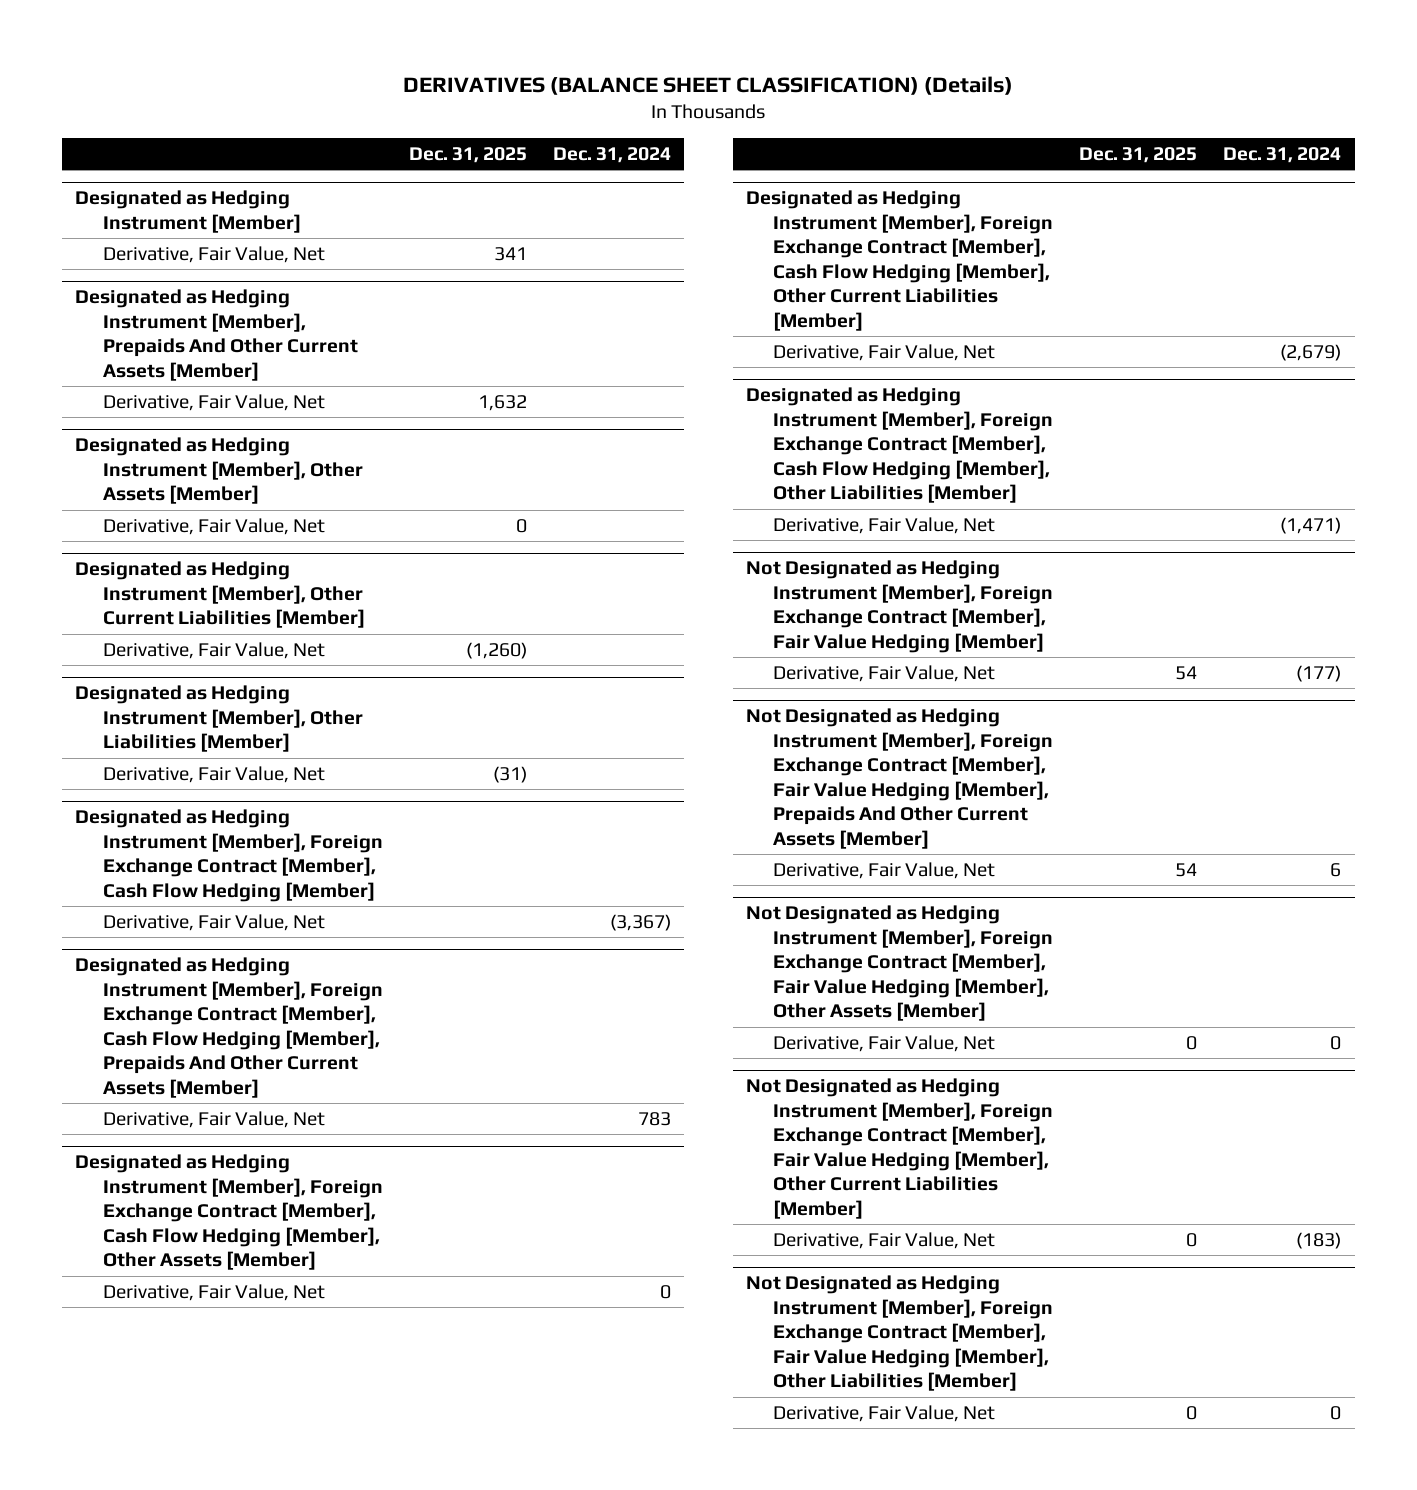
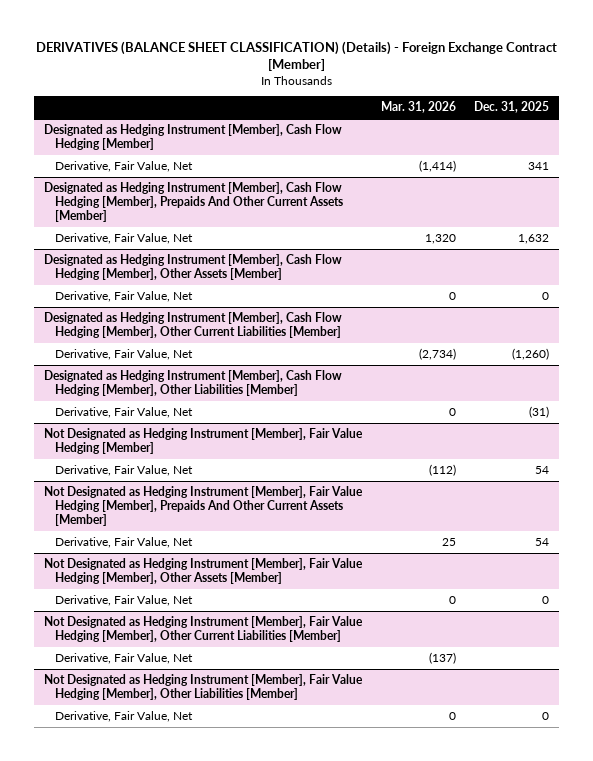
- DERIVATIVES (BALANCE SHEET CLASSIFICATION) (Details)
+ DERIVATIVES (BALANCE SHEET CLASSIFICATION) (Details) - Foreign Exchange Contract [Member]
- | Dec. 31, 2025 | Dec. 31, 2024
+ | Mar. 31, 2026 | Dec. 31, 2025
- Designated as Hedging Instrument [Member]
+ Designated as Hedging Instrument [Member], Cash Flow Hedging [Member]
- Designated as Hedging Instrument [Member], Prepaids And Other Current Assets [Member]
+ Designated as Hedging Instrument [Member], Cash Flow Hedging [Member], Prepaids And Other Current Assets [Member]
- Designated as Hedging Instrument [Member], Other Assets [Member]
+ Designated as Hedging Instrument [Member], Cash Flow Hedging [Member], Other Assets [Member]
- Designated as Hedging Instrument [Member], Other Current Liabilities [Member]
+ Designated as Hedging Instrument [Member], Cash Flow Hedging [Member], Other Current Liabilities [Member]
- Designated as Hedging Instrument [Member], Other Liabilities [Member]
+ Designated as Hedging Instrument [Member], Cash Flow Hedging [Member], Other Liabilities [Member]
- Designated as Hedging Instrument [Member], Foreign Exchange Contract [Member], Cash Flow Hedging [Member]
- Derivative, Fair Value, Net | | (3,367)
- Designated as Hedging Instrument [Member], Foreign Exchange Contract [Member], Cash Flow Hedging [Member], Prepaids And Other Current Assets [Member]
- Derivative, Fair Value, Net | | 783
- Designated as Hedging Instrument [Member], Foreign Exchange Contract [Member], Cash Flow Hedging [Member], Other Assets [Member]
- Derivative, Fair Value, Net | | 0
- Designated as Hedging Instrument [Member], Foreign Exchange Contract [Member], Cash Flow Hedging [Member], Other Current Liabilities [Member]
- Derivative, Fair Value, Net | | (2,679)
- Designated as Hedging Instrument [Member], Foreign Exchange Contract [Member], Cash Flow Hedging [Member], Other Liabilities [Member]
- Derivative, Fair Value, Net | | (1,471)
- Not Designated as Hedging Instrument [Member], Foreign Exchange Contract [Member], Fair Value Hedging [Member]
+ Not Designated as Hedging Instrument [Member], Fair Value Hedging [Member]
- Not Designated as Hedging Instrument [Member], Foreign Exchange Contract [Member], Fair Value Hedging [Member], Prepaids And Other Current Assets [Member]
+ Not Designated as Hedging Instrument [Member], Fair Value Hedging [Member], Prepaids And Other Current Assets [Member]
- Not Designated as Hedging Instrument [Member], Foreign Exchange Contract [Member], Fair Value Hedging [Member], Other Assets [Member]
- Derivative, Fair Value, Net | 0 | 0
- Not Designated as Hedging Instrument [Member], Foreign Exchange Contract [Member], Fair Value Hedging [Member], Other Current Liabilities [Member]
+ Not Designated as Hedging Instrument [Member], Fair Value Hedging [Member], Other Assets [Member]
- Not Designated as Hedging Instrument [Member], Foreign Exchange Contract [Member], Fair Value Hedging [Member], Other Liabilities [Member]
+ Not Designated as Hedging Instrument [Member], Fair Value Hedging [Member], Other Current Liabilities [Member]
+ Derivative, Fair Value, Net | (137) |
+ Not Designated as Hedging Instrument [Member], Fair Value Hedging [Member], Other Liabilities [Member]

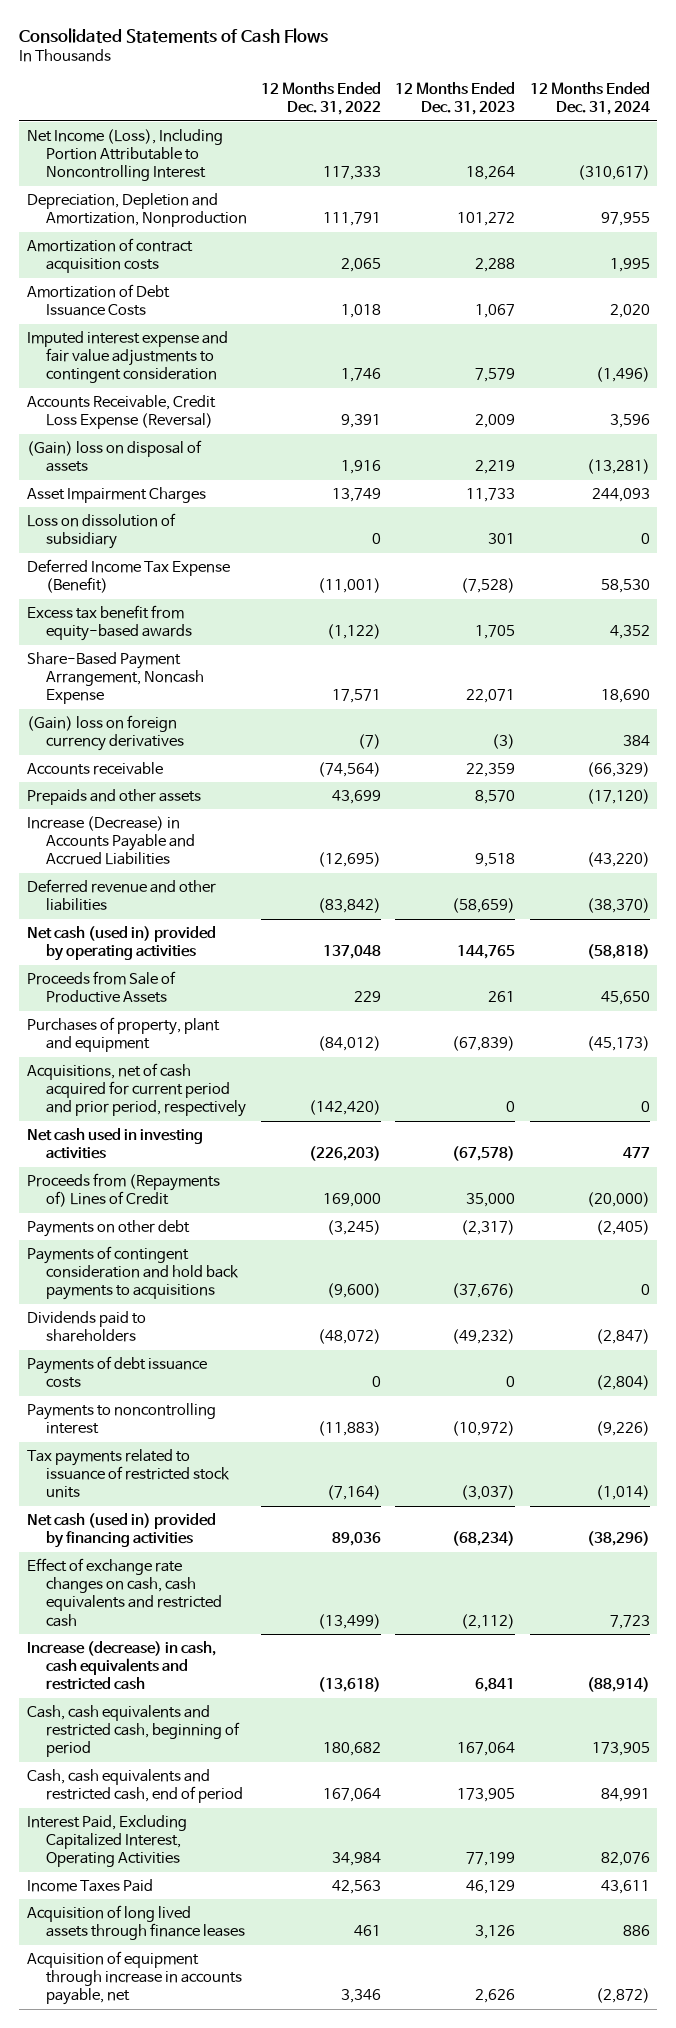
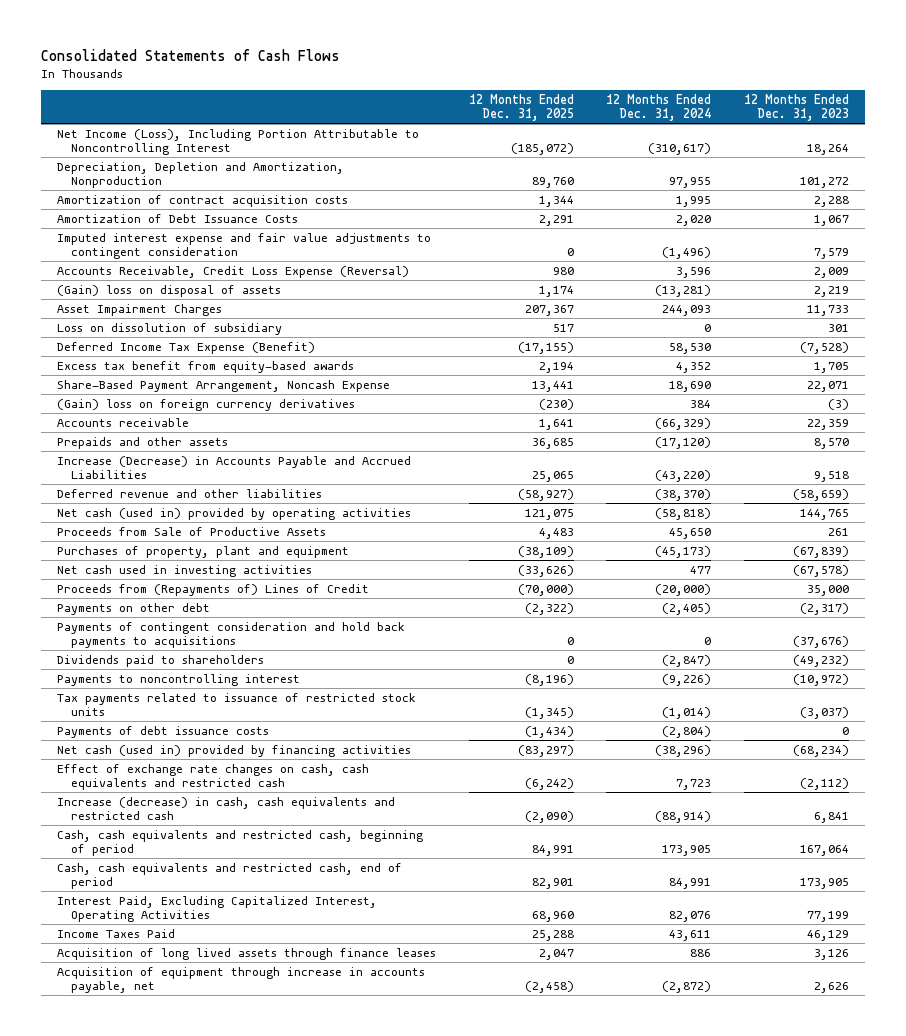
- | 12 Months Ended Dec. 31, 2022 | 12 Months Ended Dec. 31, 2023 | 12 Months Ended Dec. 31, 2024
+ | 12 Months Ended Dec. 31, 2025 | 12 Months Ended Dec. 31, 2024 | 12 Months Ended Dec. 31, 2023
- Acquisitions, net of cash acquired for current period and prior period, respectively | (142,420) | 0 | 0
moved down: Payments of debt issuance costs | (1,434) | (2,804) | 0

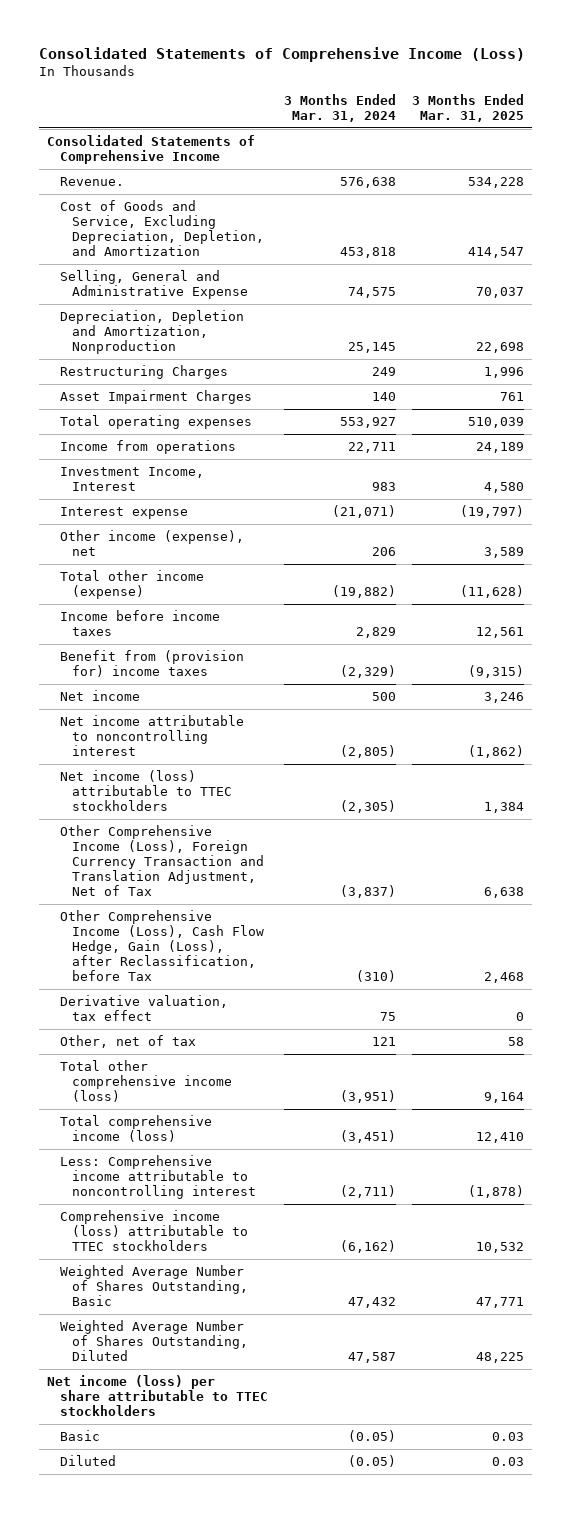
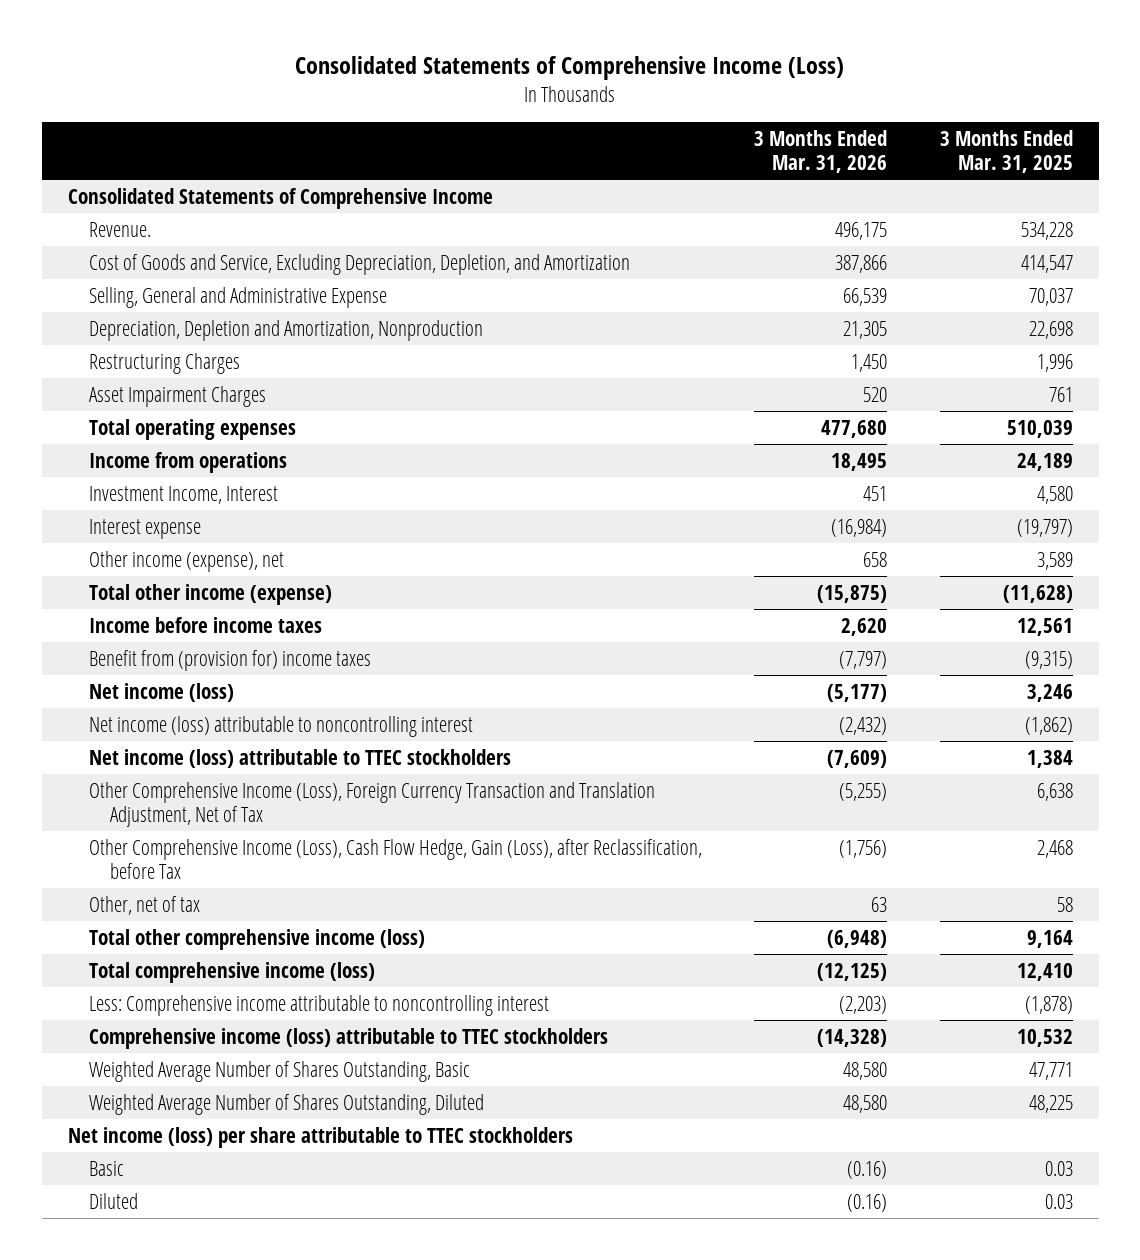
- | 3 Months Ended Mar. 31, 2024 | 3 Months Ended Mar. 31, 2025
+ | 3 Months Ended Mar. 31, 2026 | 3 Months Ended Mar. 31, 2025
- Net income | 500 | 3,246
- Net income attributable to noncontrolling interest | (2,805) | (1,862)
+ Net income (loss) | (5,177) | 3,246
+ Net income (loss) attributable to noncontrolling interest | (2,432) | (1,862)
- Derivative valuation, tax effect | 75 | 0

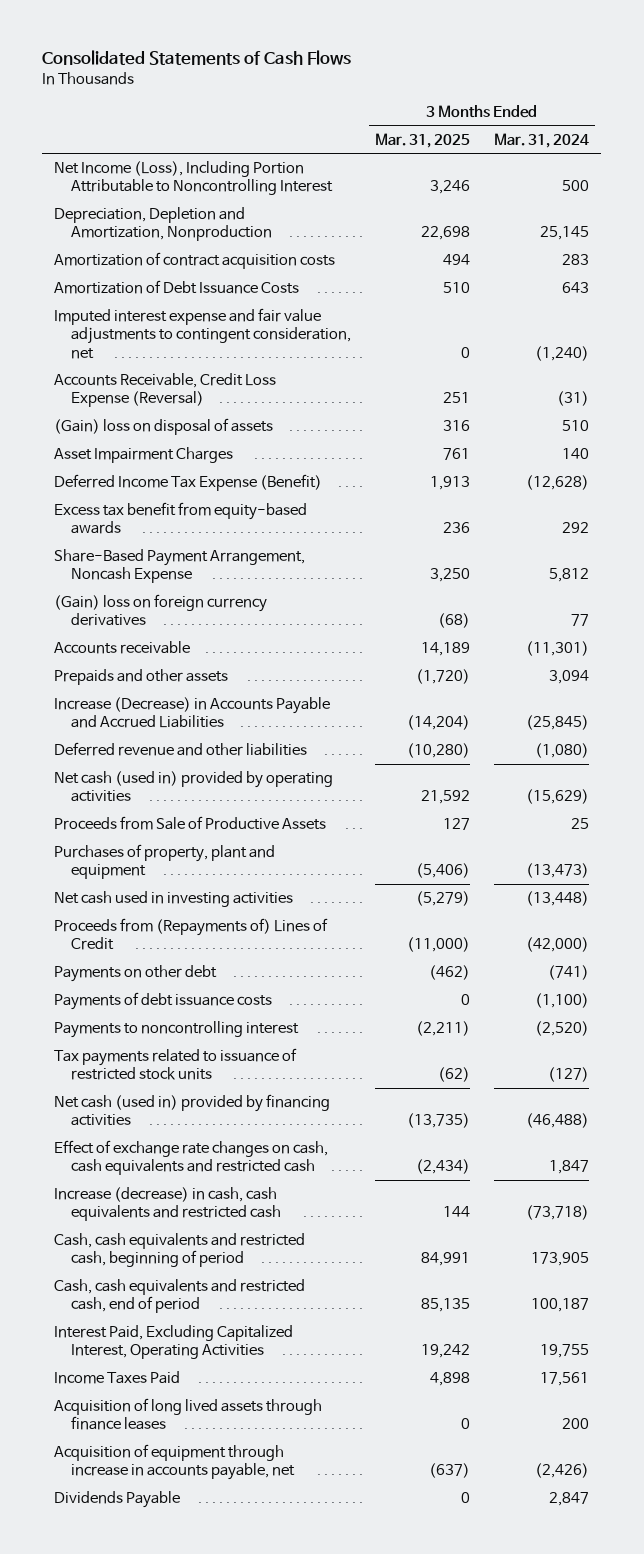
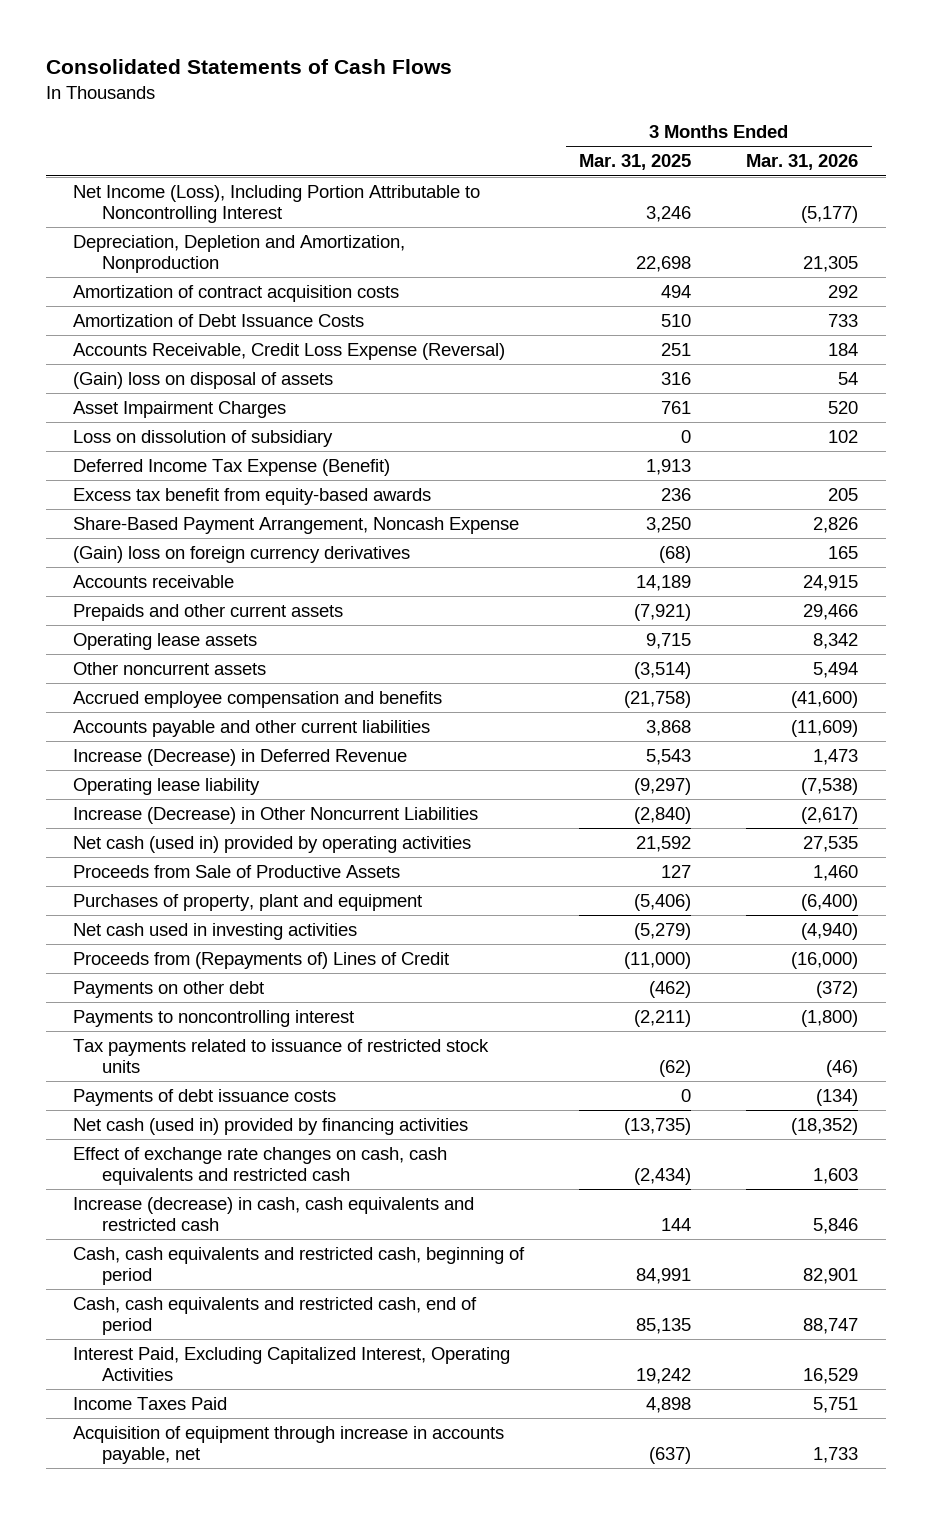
- | 3 Months Ended Mar. 31, 2025 | 3 Months Ended Mar. 31, 2024
+ | 3 Months Ended Mar. 31, 2025 | 3 Months Ended Mar. 31, 2026
- Imputed interest expense and fair value adjustments to contingent consideration, net | 0 | (1,240)
+ Loss on dissolution of subsidiary | 0 | 102
- Prepaids and other assets | (1,720) | 3,094
- Increase (Decrease) in Accounts Payable and Accrued Liabilities | (14,204) | (25,845)
- Deferred revenue and other liabilities | (10,280) | (1,080)
+ Prepaids and other current assets | (7,921) | 29,466
+ Operating lease assets | 9,715 | 8,342
+ Other noncurrent assets | (3,514) | 5,494
+ Accrued employee compensation and benefits | (21,758) | (41,600)
+ Accounts payable and other current liabilities | 3,868 | (11,609)
+ Increase (Decrease) in Deferred Revenue | 5,543 | 1,473
+ Operating lease liability | (9,297) | (7,538)
+ Increase (Decrease) in Other Noncurrent Liabilities | (2,840) | (2,617)
moved down: Payments of debt issuance costs | 0 | (134)
- Acquisition of long lived assets through finance leases | 0 | 200
- Dividends Payable | 0 | 2,847

